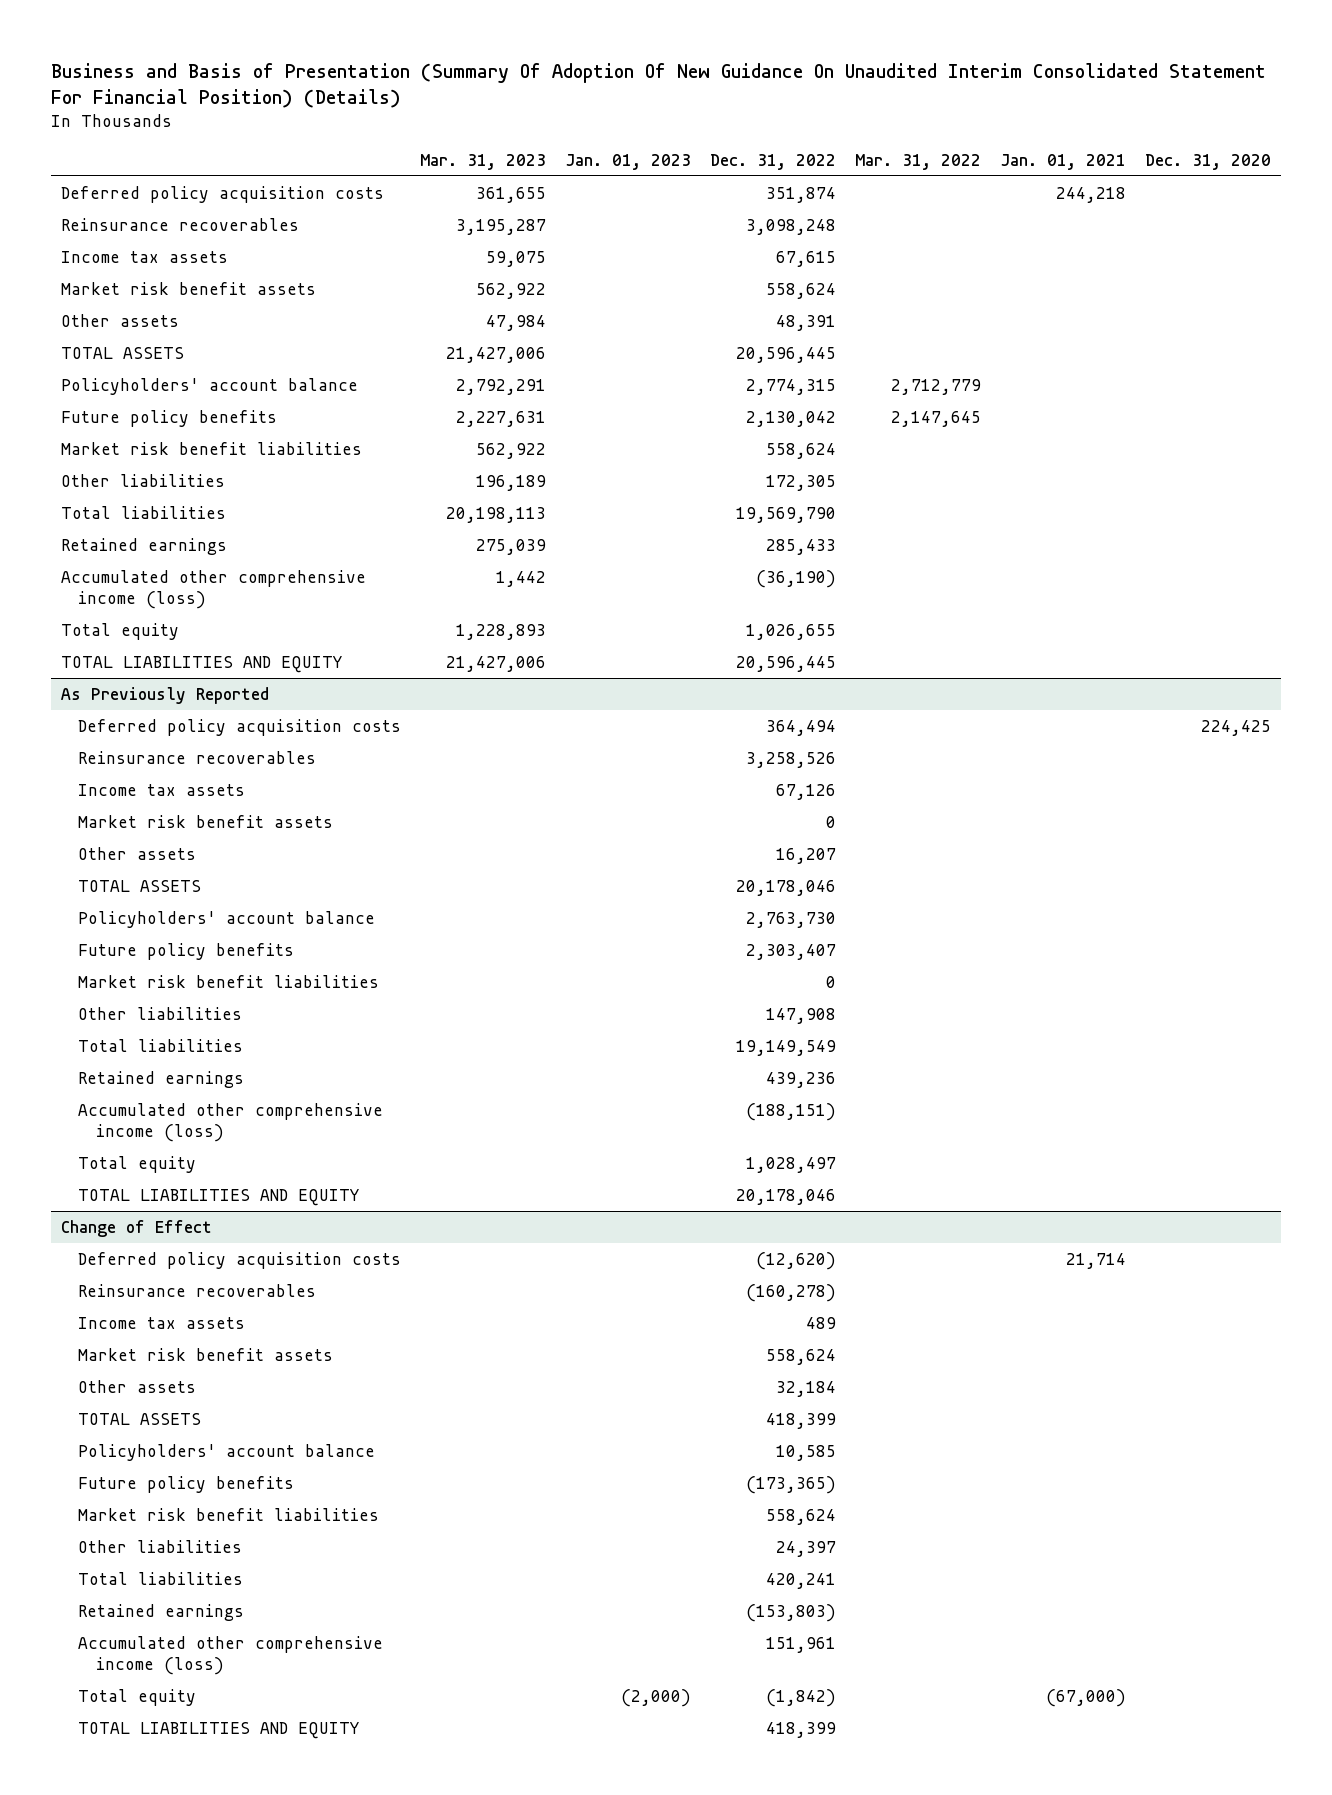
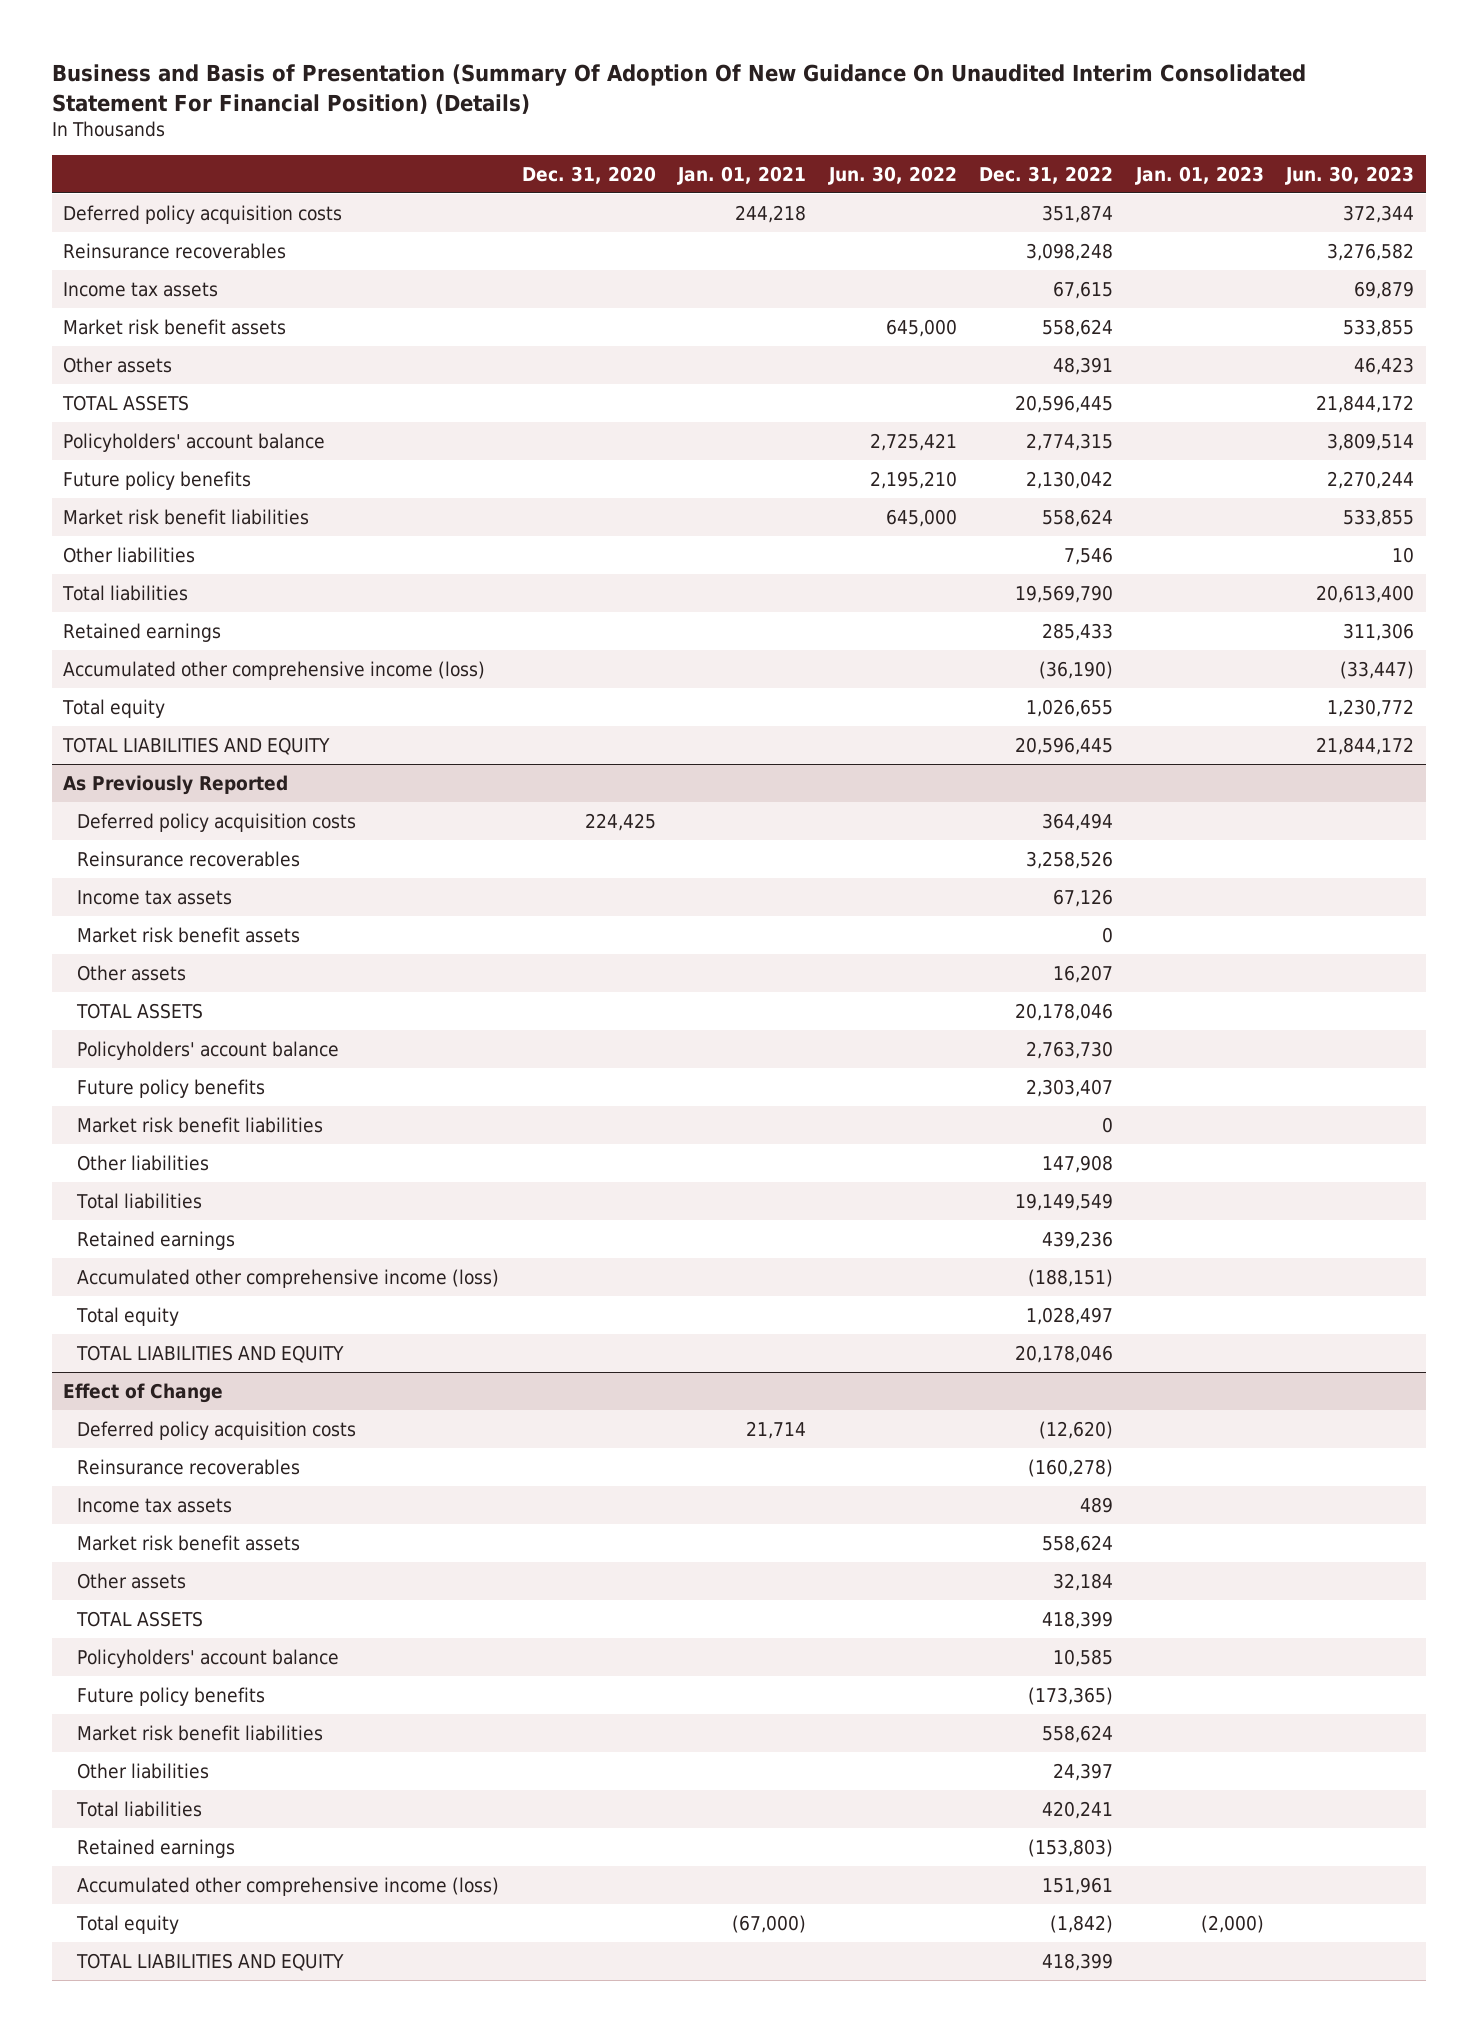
- | Mar. 31, 2023 | Jan. 01, 2023 | Dec. 31, 2022 | Mar. 31, 2022 | Jan. 01, 2021 | Dec. 31, 2020
+ | Dec. 31, 2020 | Jan. 01, 2021 | Jun. 30, 2022 | Dec. 31, 2022 | Jan. 01, 2023 | Jun. 30, 2023
- Other liabilities | 196,189 | | 172,305 | | |
+ Other liabilities | | | | 7,546 | | 10
- Change of Effect
+ Effect of Change

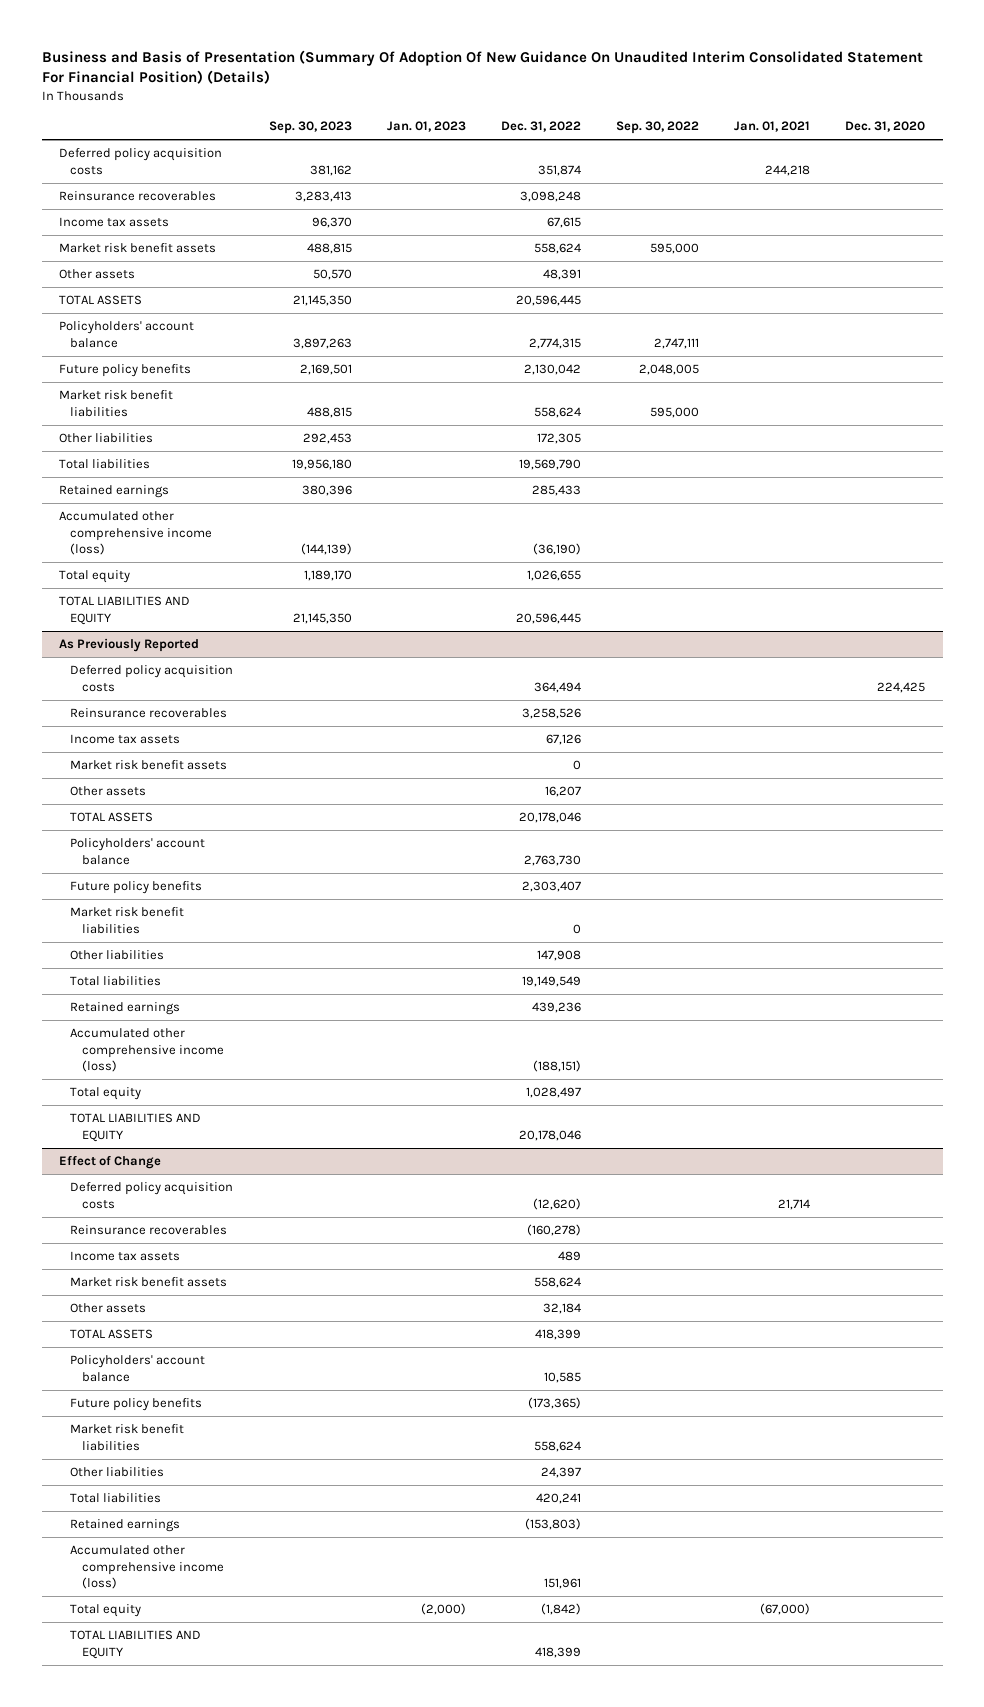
- | Dec. 31, 2020 | Jan. 01, 2021 | Jun. 30, 2022 | Dec. 31, 2022 | Jan. 01, 2023 | Jun. 30, 2023
+ | Sep. 30, 2023 | Jan. 01, 2023 | Dec. 31, 2022 | Sep. 30, 2022 | Jan. 01, 2021 | Dec. 31, 2020
- Other liabilities | | | | 7,546 | | 10
+ Other liabilities | 292,453 | | 172,305 | | |

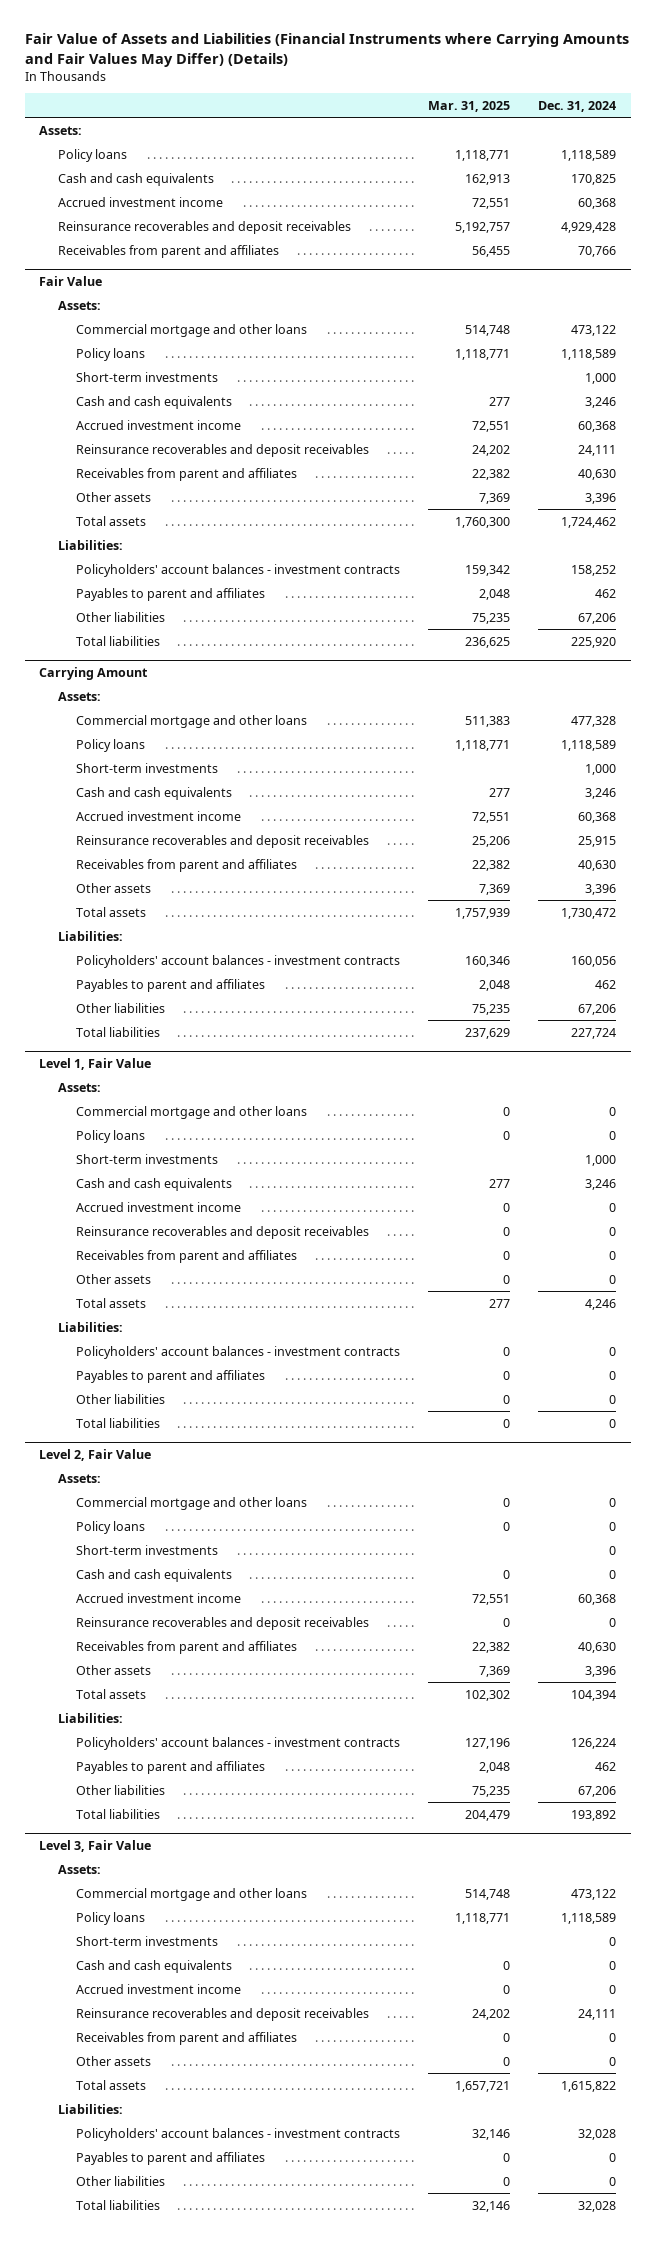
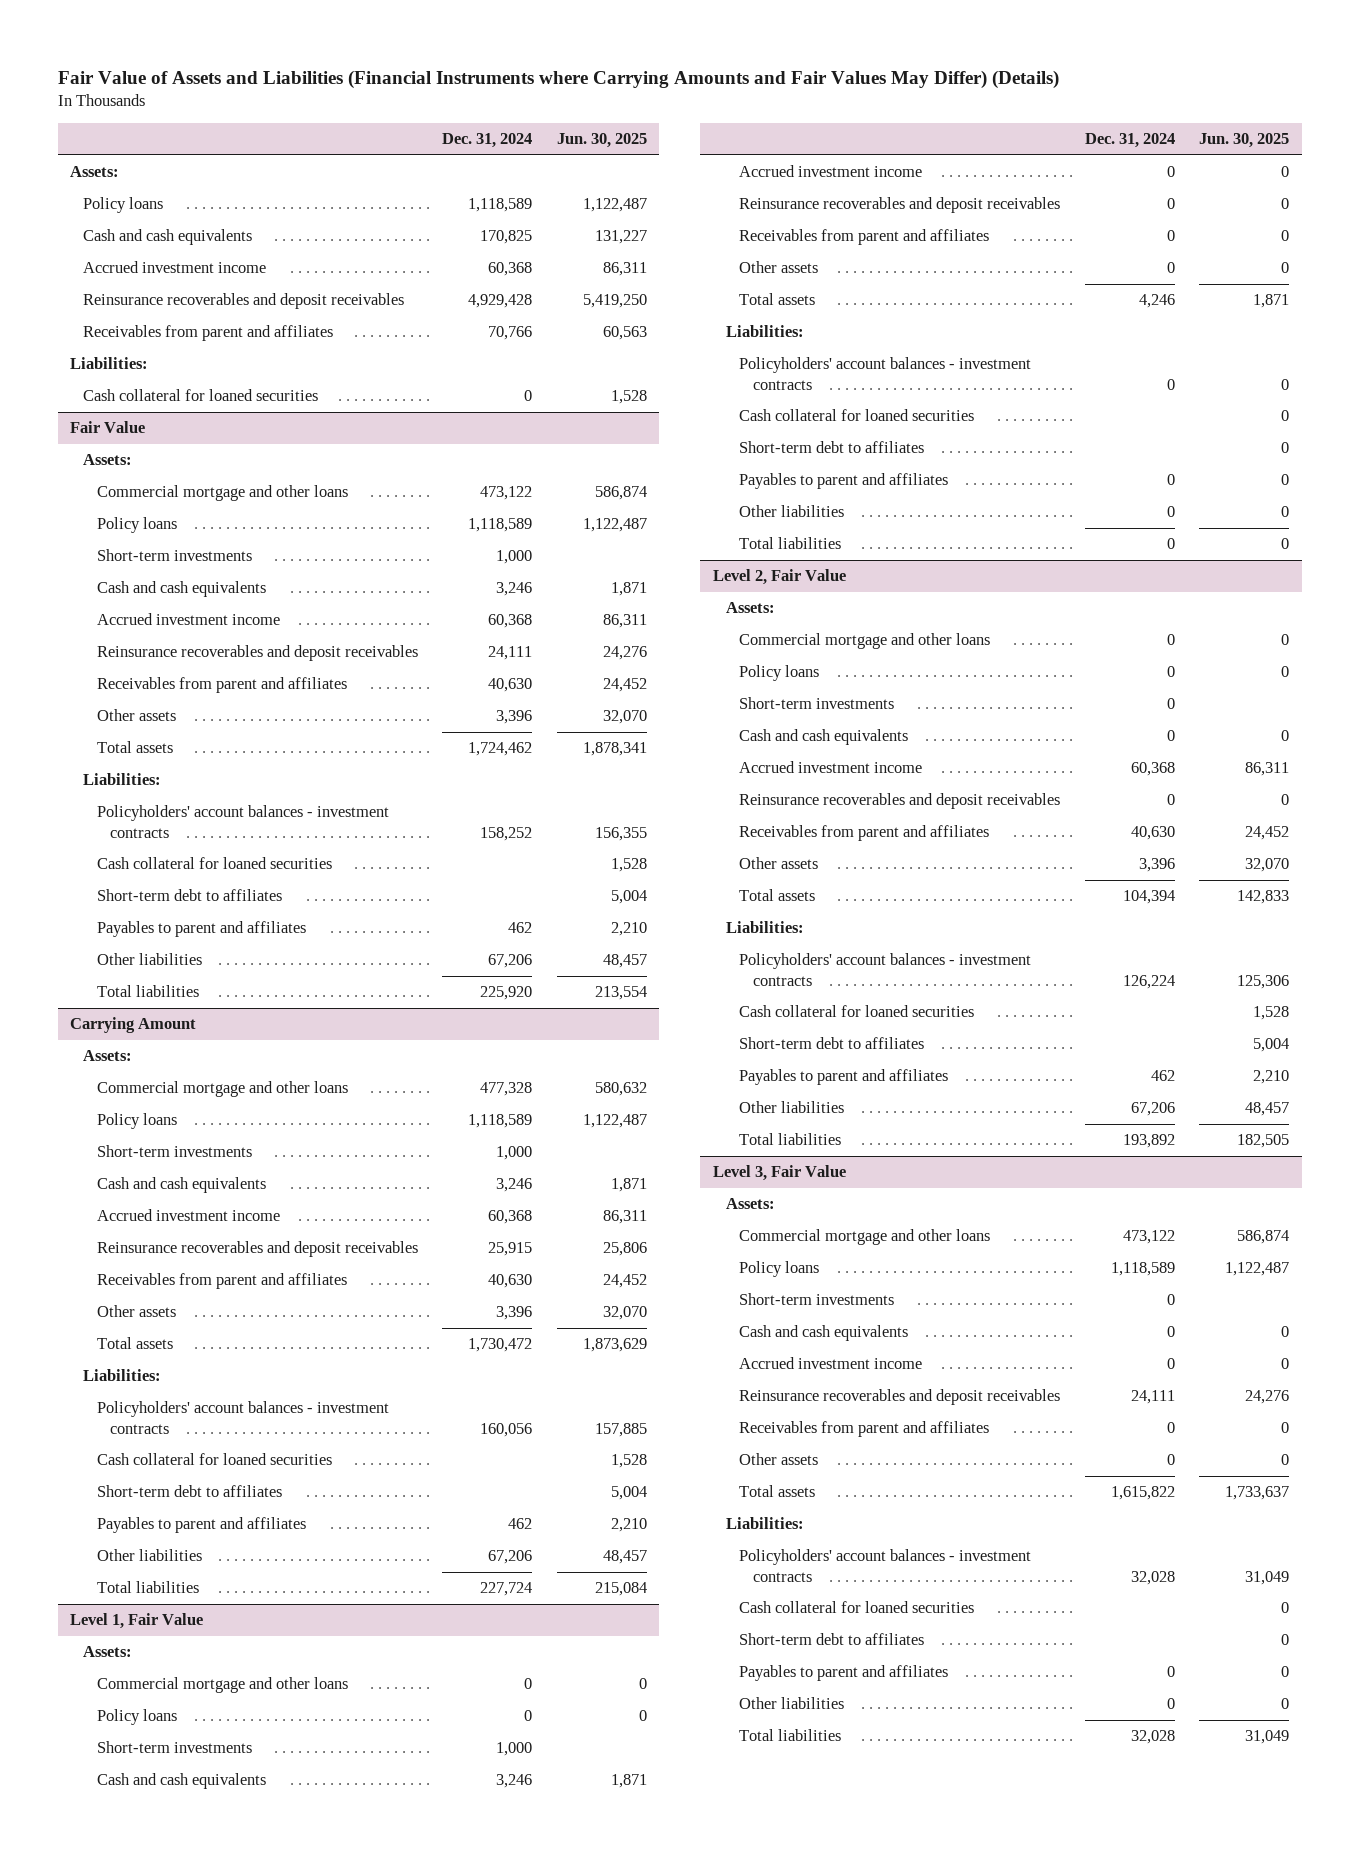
- | Mar. 31, 2025 | Dec. 31, 2024
+ | Dec. 31, 2024 | Jun. 30, 2025
+ Liabilities:
+ Cash collateral for loaned securities | 0 | 1,528
@ Fair Value
+ Cash collateral for loaned securities | | 1,528
+ Short-term debt to affiliates | | 5,004
@ Carrying Amount
+ Cash collateral for loaned securities | | 1,528
+ Short-term debt to affiliates | | 5,004
@ Level 1, Fair Value
+ Cash collateral for loaned securities | | 0
+ Short-term debt to affiliates | | 0
@ Level 2, Fair Value
+ Cash collateral for loaned securities | | 1,528
+ Short-term debt to affiliates | | 5,004
@ Level 3, Fair Value
+ Cash collateral for loaned securities | | 0
+ Short-term debt to affiliates | | 0

